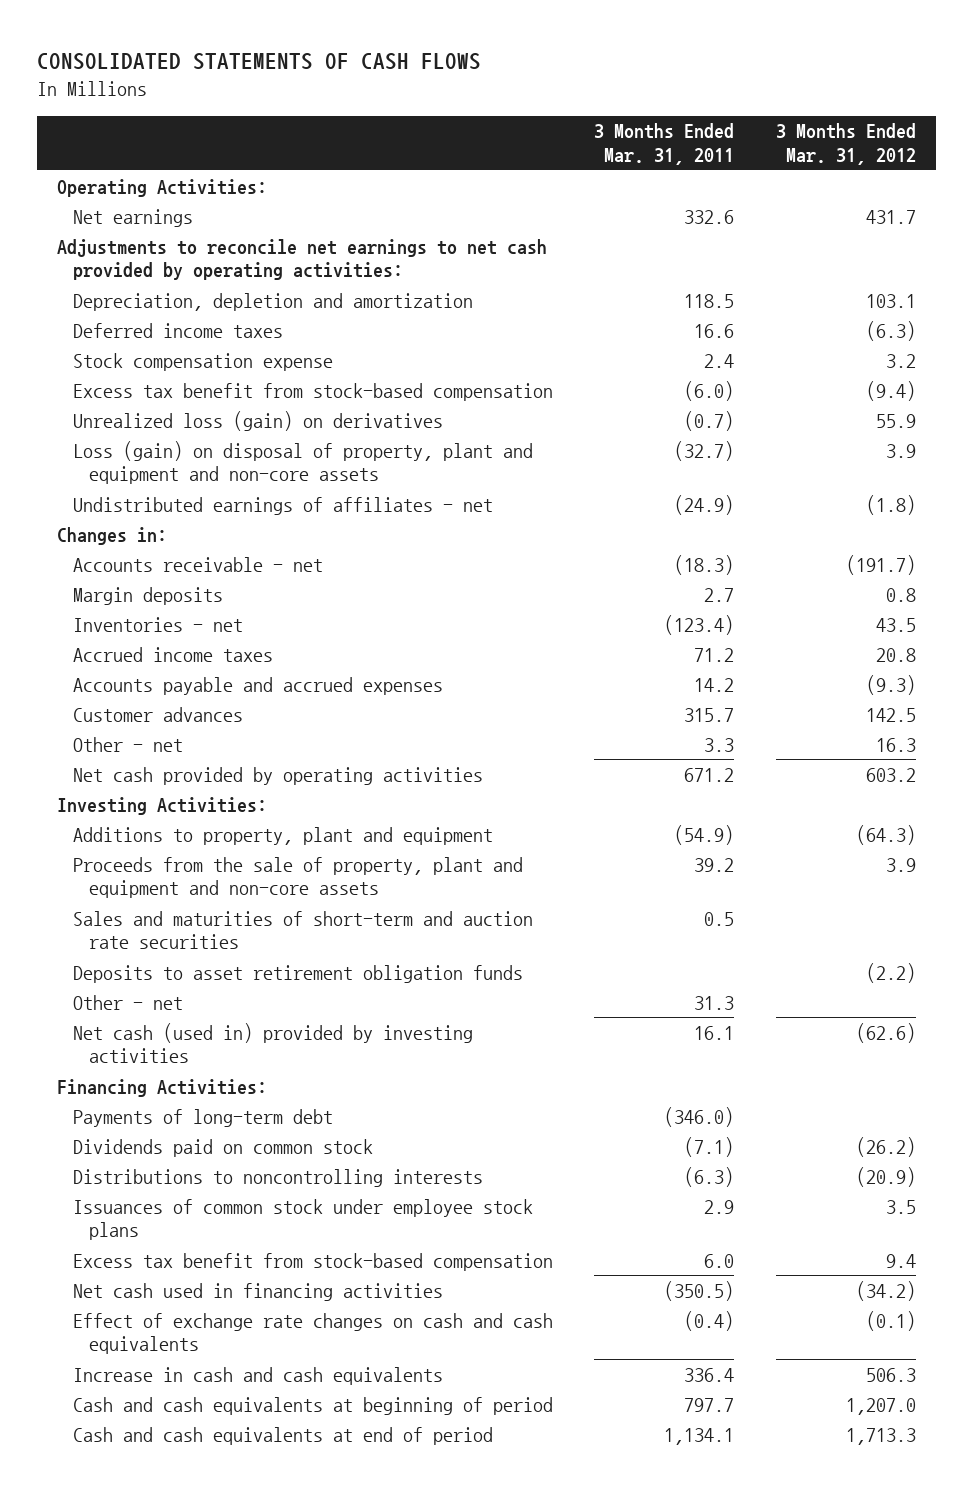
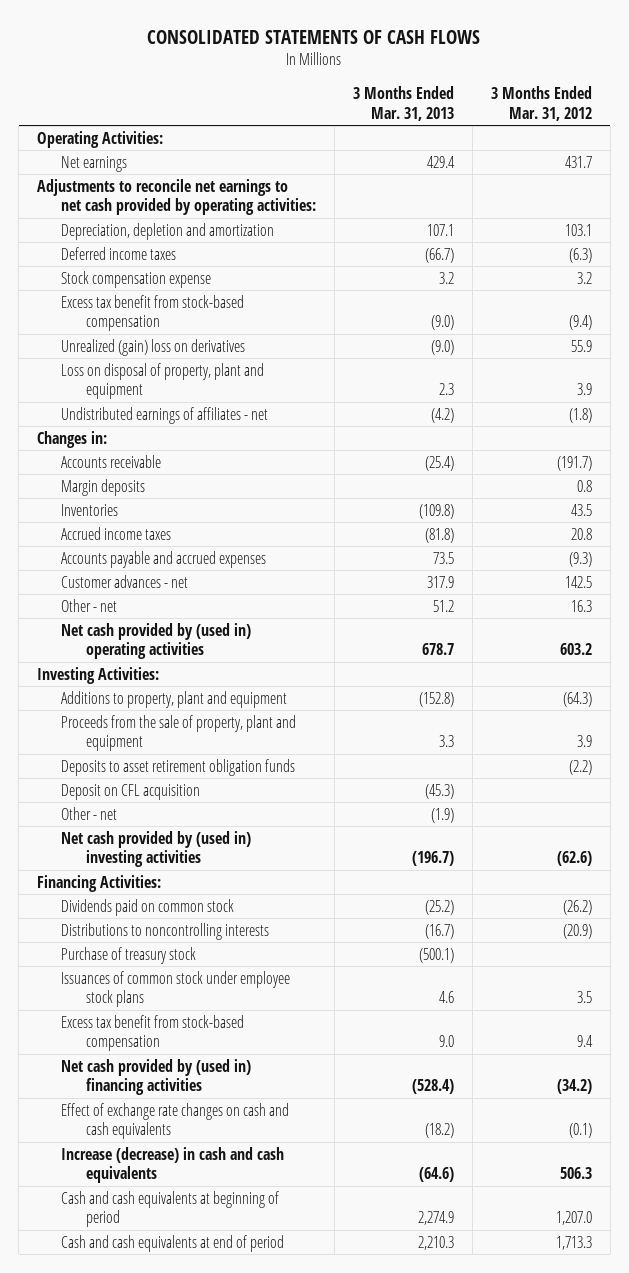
- | 3 Months Ended Mar. 31, 2011 | 3 Months Ended Mar. 31, 2012
+ | 3 Months Ended Mar. 31, 2013 | 3 Months Ended Mar. 31, 2012
- Unrealized loss (gain) on derivatives | (0.7) | 55.9
- Loss (gain) on disposal of property, plant and equipment and non-core assets | (32.7) | 3.9
+ Unrealized (gain) loss on derivatives | (9.0) | 55.9
+ Loss on disposal of property, plant and equipment | 2.3 | 3.9
- Accounts receivable - net | (18.3) | (191.7)
+ Accounts receivable | (25.4) | (191.7)
- Inventories - net | (123.4) | 43.5
+ Inventories | (109.8) | 43.5
- Customer advances | 315.7 | 142.5
+ Customer advances - net | 317.9 | 142.5
- Net cash provided by operating activities | 671.2 | 603.2
+ Net cash provided by (used in) operating activities | 678.7 | 603.2
- Proceeds from the sale of property, plant and equipment and non-core assets | 39.2 | 3.9
- Sales and maturities of short-term and auction rate securities | 0.5 |
+ Proceeds from the sale of property, plant and equipment | 3.3 | 3.9
+ Deposit on CFL acquisition | (45.3) |
- Net cash (used in) provided by investing activities | 16.1 | (62.6)
+ Net cash provided by (used in) investing activities | (196.7) | (62.6)
- Payments of long-term debt | (346.0) |
+ Purchase of treasury stock | (500.1) |
- Net cash used in financing activities | (350.5) | (34.2)
+ Net cash provided by (used in) financing activities | (528.4) | (34.2)
- Increase in cash and cash equivalents | 336.4 | 506.3
+ Increase (decrease) in cash and cash equivalents | (64.6) | 506.3

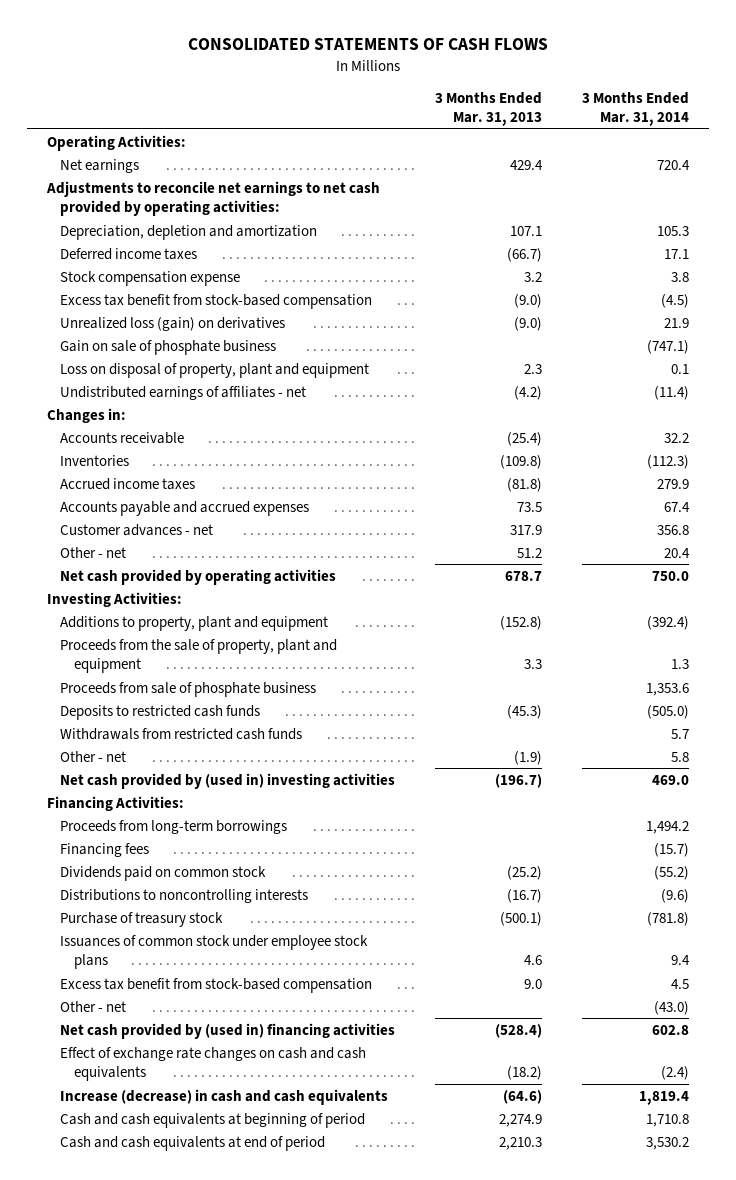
- | 3 Months Ended Mar. 31, 2013 | 3 Months Ended Mar. 31, 2012
+ | 3 Months Ended Mar. 31, 2013 | 3 Months Ended Mar. 31, 2014
- Unrealized (gain) loss on derivatives | (9.0) | 55.9
+ Unrealized loss (gain) on derivatives | (9.0) | 21.9
+ Gain on sale of phosphate business | | (747.1)
- Margin deposits | | 0.8
- Net cash provided by (used in) operating activities | 678.7 | 603.2
+ Net cash provided by operating activities | 678.7 | 750.0
- Deposits to asset retirement obligation funds | | (2.2)
- Deposit on CFL acquisition | (45.3) |
+ Proceeds from sale of phosphate business | | 1,353.6
+ Deposits to restricted cash funds | (45.3) | (505.0)
+ Withdrawals from restricted cash funds | | 5.7
+ Proceeds from long-term borrowings | | 1,494.2
+ Financing fees | | (15.7)
+ Other - net | | (43.0)

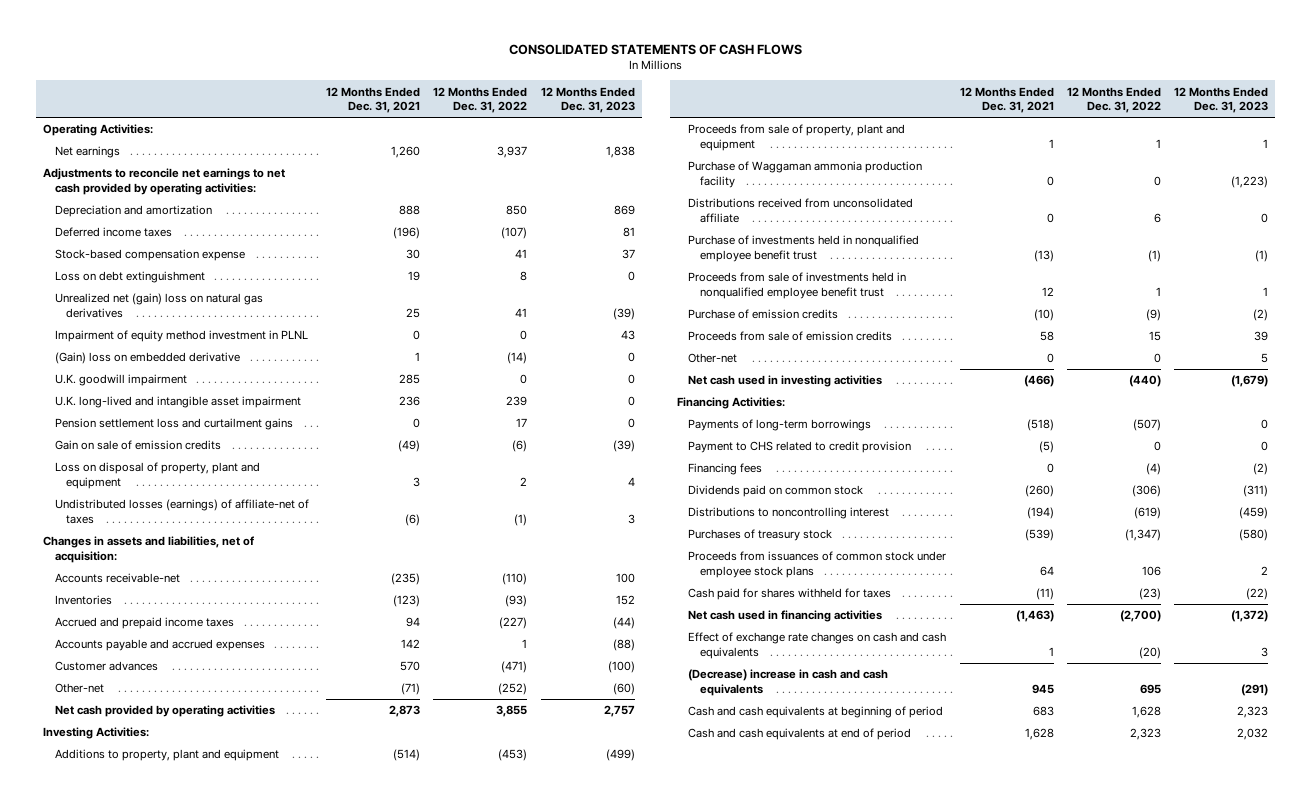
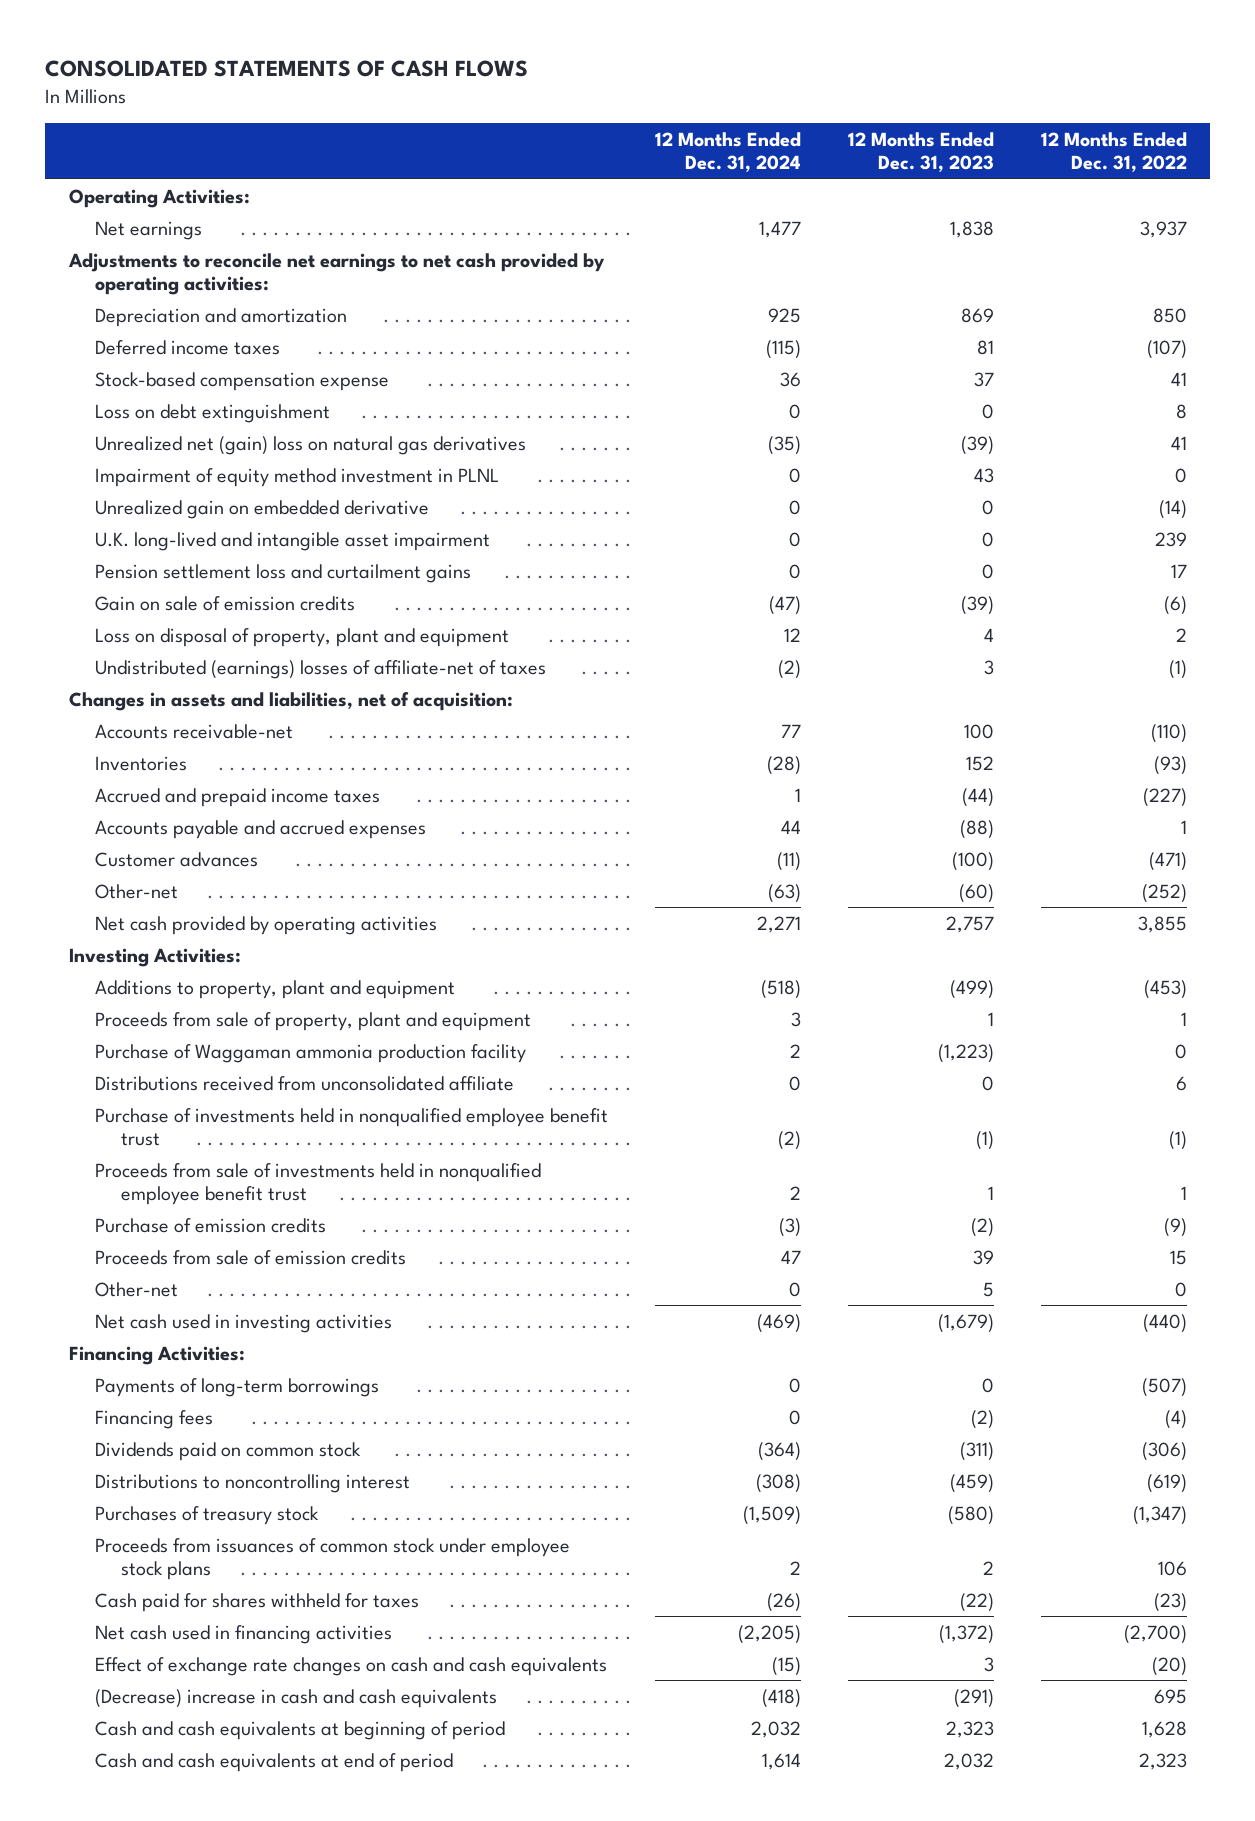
- | 12 Months Ended Dec. 31, 2021 | 12 Months Ended Dec. 31, 2022 | 12 Months Ended Dec. 31, 2023
+ | 12 Months Ended Dec. 31, 2024 | 12 Months Ended Dec. 31, 2023 | 12 Months Ended Dec. 31, 2022
- (Gain) loss on embedded derivative | 1 | (14) | 0
- U.K. goodwill impairment | 285 | 0 | 0
+ Unrealized gain on embedded derivative | 0 | 0 | (14)
- Undistributed losses (earnings) of affiliate-net of taxes | (6) | (1) | 3
+ Undistributed (earnings) losses of affiliate-net of taxes | (2) | 3 | (1)
- Payment to CHS related to credit provision | (5) | 0 | 0

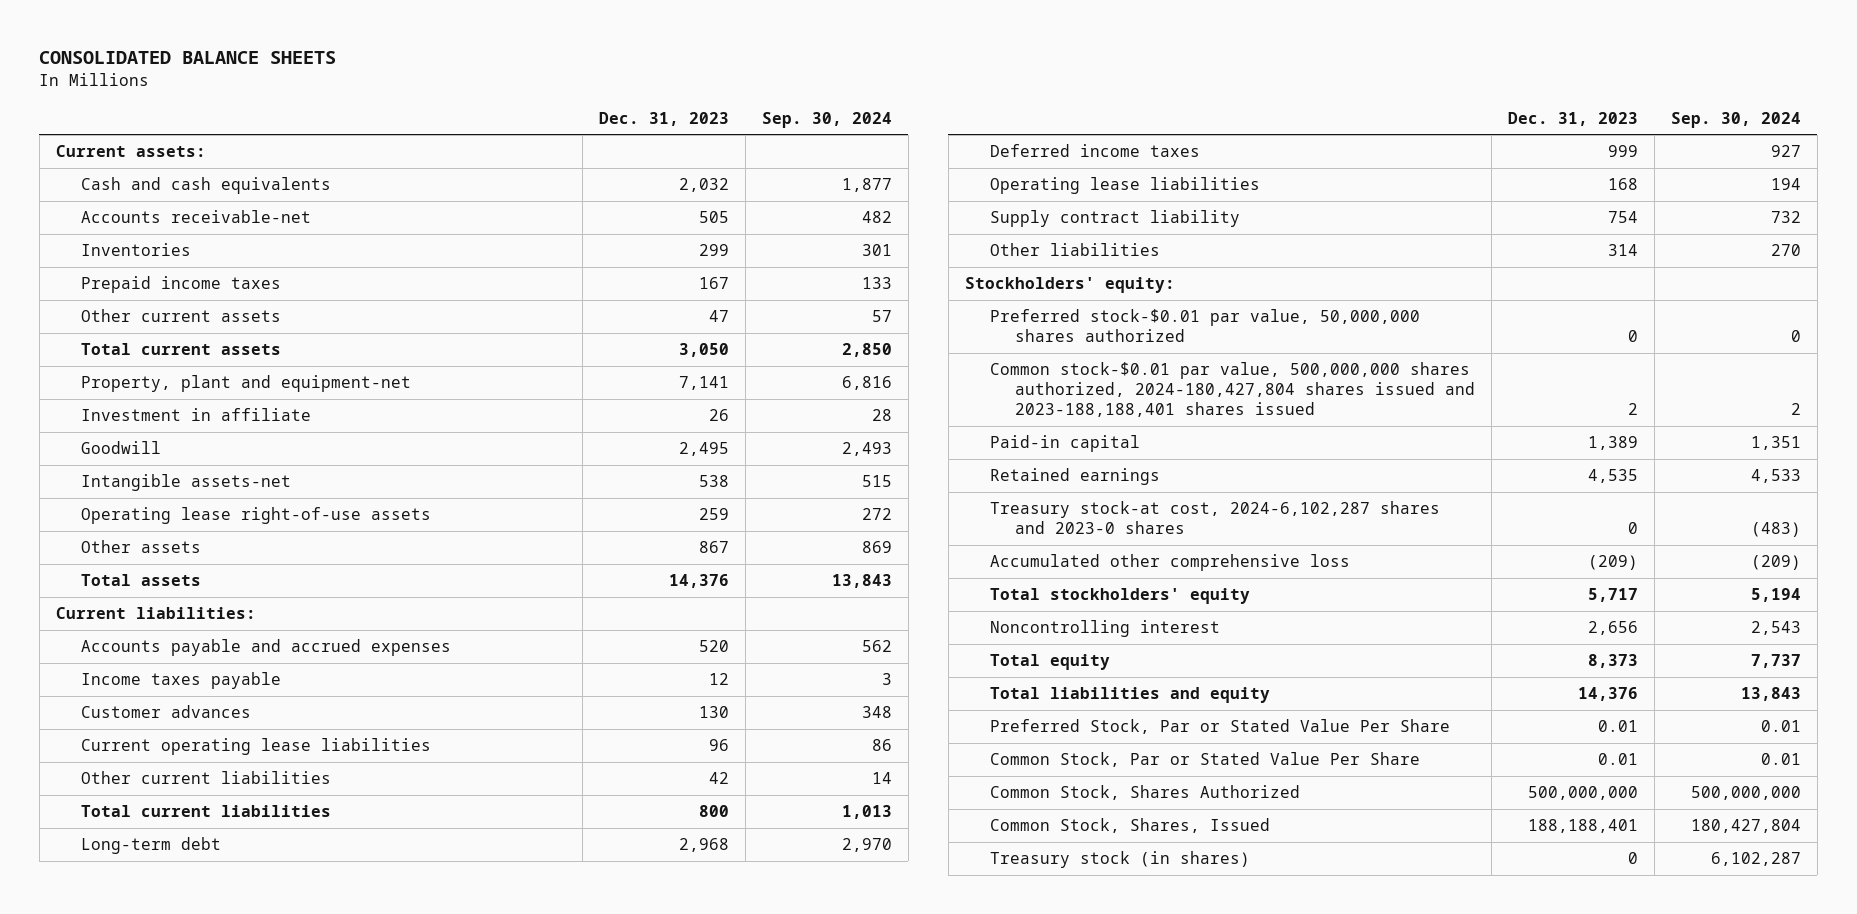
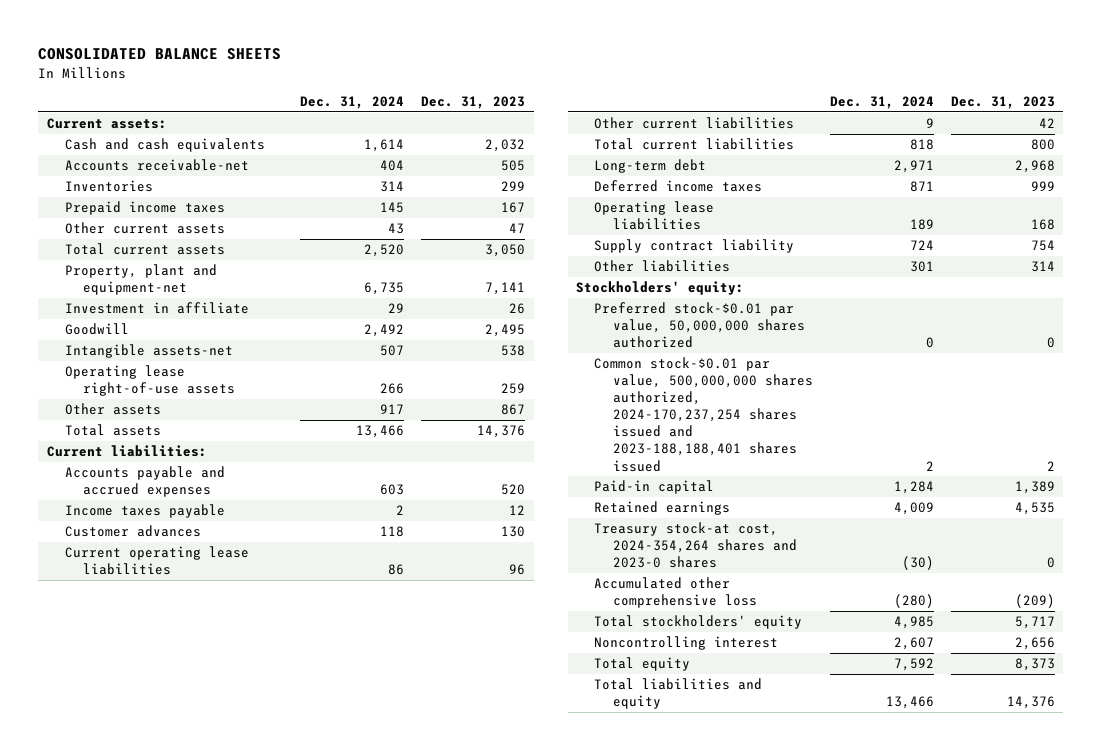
- | Dec. 31, 2023 | Sep. 30, 2024
+ | Dec. 31, 2024 | Dec. 31, 2023
- Common stock-$0.01 par value, 500,000,000 shares authorized, 2024-180,427,804 shares issued and 2023-188,188,401 shares issued | 2 | 2
+ Common stock-$0.01 par value, 500,000,000 shares authorized, 2024-170,237,254 shares issued and 2023-188,188,401 shares issued | 2 | 2
- Treasury stock-at cost, 2024-6,102,287 shares and 2023-0 shares | 0 | (483)
+ Treasury stock-at cost, 2024-354,264 shares and 2023-0 shares | (30) | 0
- Preferred Stock, Par or Stated Value Per Share | 0.01 | 0.01
- Common Stock, Par or Stated Value Per Share | 0.01 | 0.01
- Common Stock, Shares Authorized | 500,000,000 | 500,000,000
- Common Stock, Shares, Issued | 188,188,401 | 180,427,804
- Treasury stock (in shares) | 0 | 6,102,287

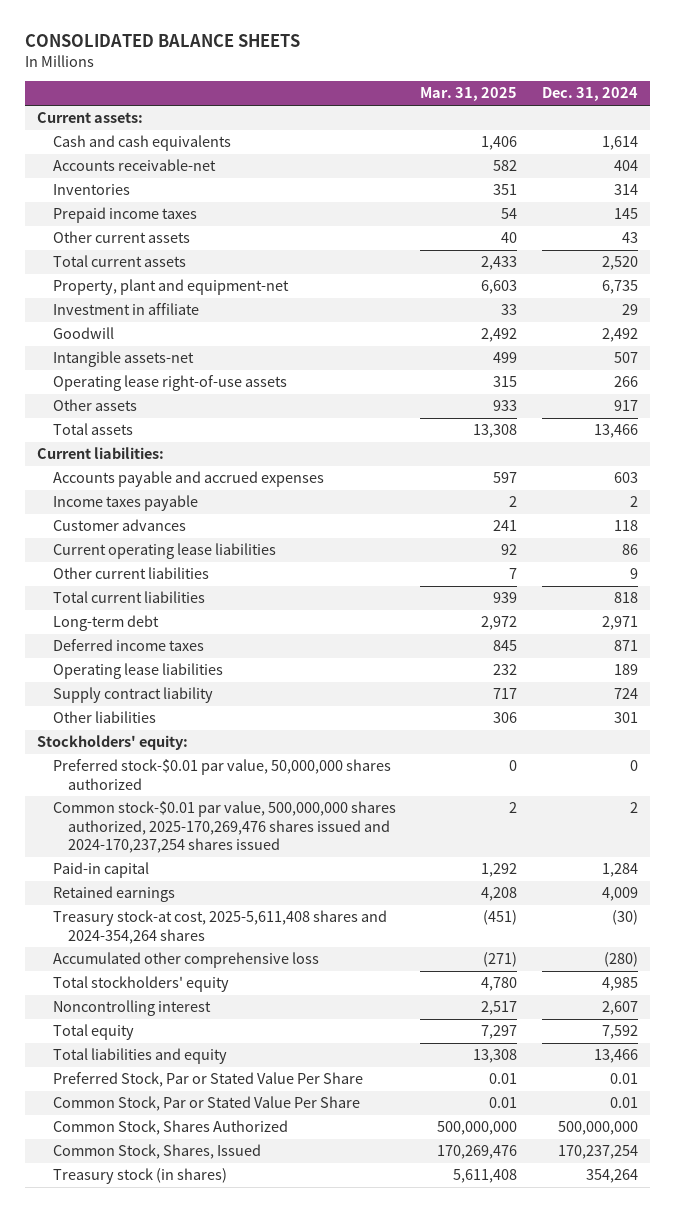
- | Dec. 31, 2024 | Dec. 31, 2023
+ | Mar. 31, 2025 | Dec. 31, 2024
- Common stock-$0.01 par value, 500,000,000 shares authorized, 2024-170,237,254 shares issued and 2023-188,188,401 shares issued | 2 | 2
+ Common stock-$0.01 par value, 500,000,000 shares authorized, 2025-170,269,476 shares issued and 2024-170,237,254 shares issued | 2 | 2
- Treasury stock-at cost, 2024-354,264 shares and 2023-0 shares | (30) | 0
+ Treasury stock-at cost, 2025-5,611,408 shares and 2024-354,264 shares | (451) | (30)
+ Preferred Stock, Par or Stated Value Per Share | 0.01 | 0.01
+ Common Stock, Par or Stated Value Per Share | 0.01 | 0.01
+ Common Stock, Shares Authorized | 500,000,000 | 500,000,000
+ Common Stock, Shares, Issued | 170,269,476 | 170,237,254
+ Treasury stock (in shares) | 5,611,408 | 354,264

